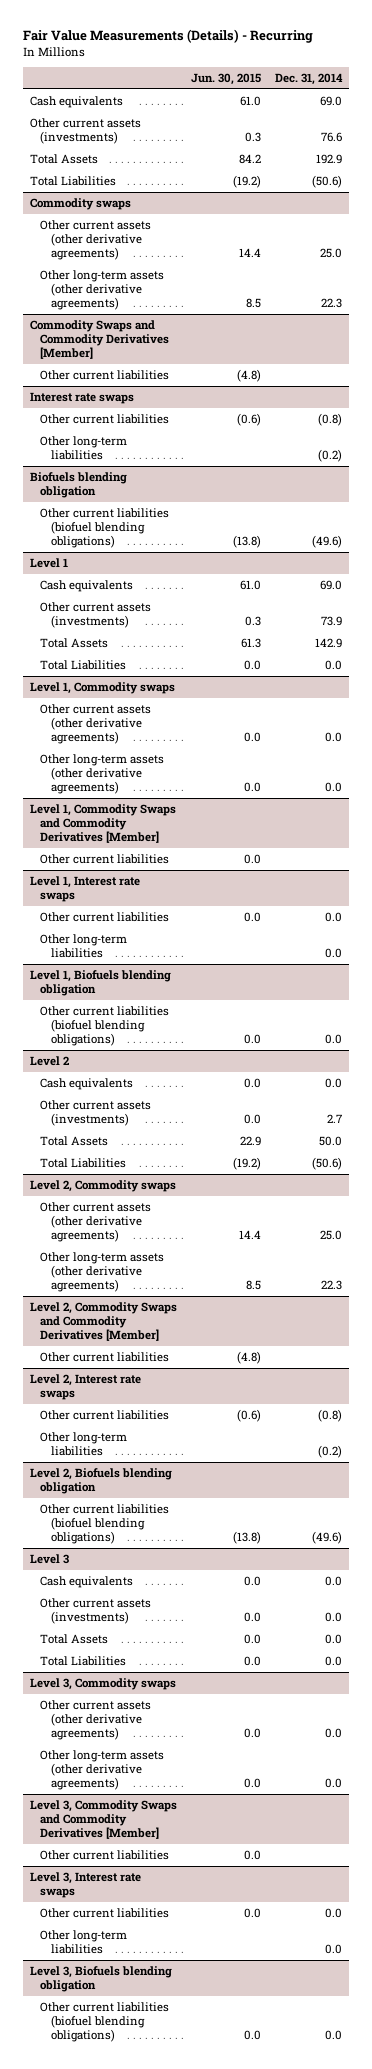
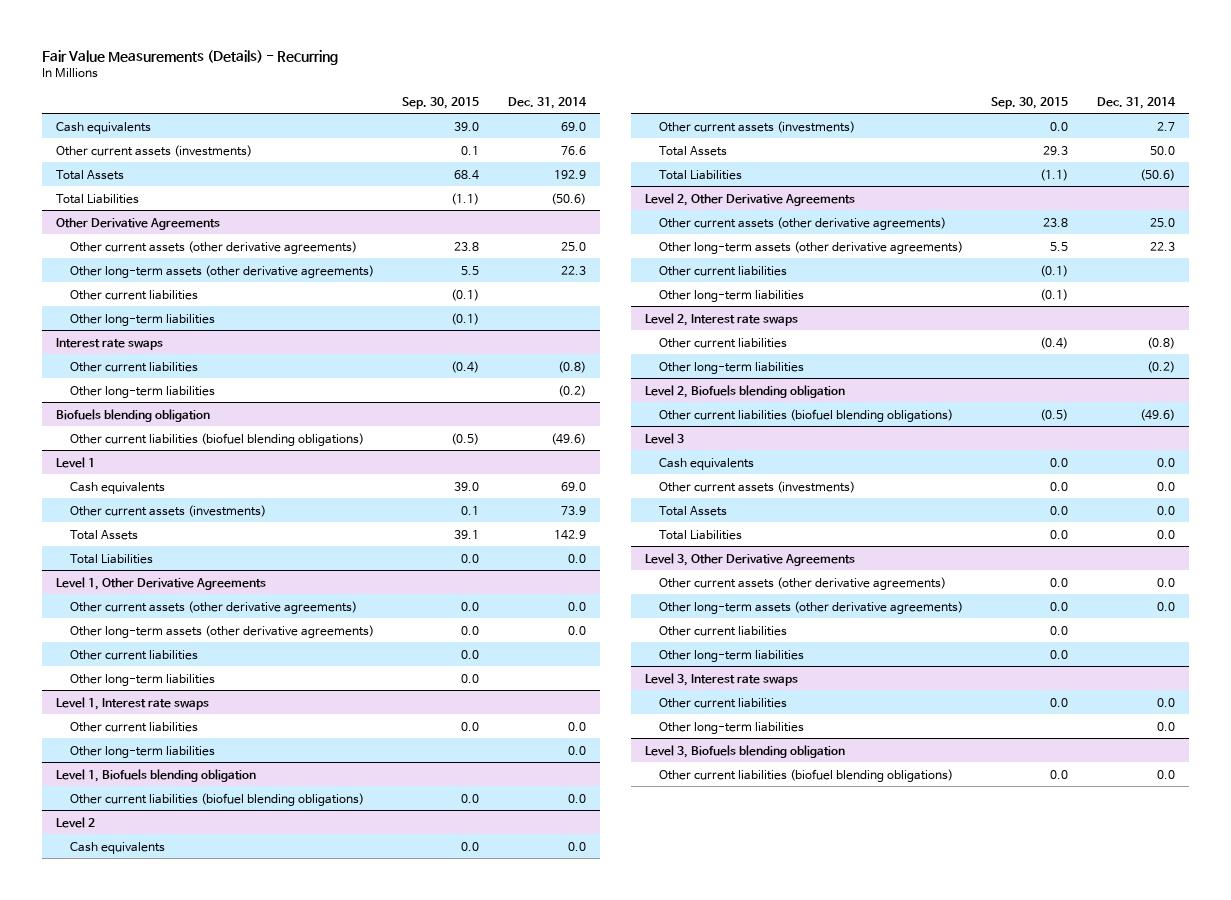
- | Jun. 30, 2015 | Dec. 31, 2014
+ | Sep. 30, 2015 | Dec. 31, 2014
- Commodity swaps
+ Other Derivative Agreements
- Commodity Swaps and Commodity Derivatives [Member]
+ Other long-term liabilities | (0.1) |
- Level 1, Commodity swaps
+ Level 1, Other Derivative Agreements
- Level 1, Commodity Swaps and Commodity Derivatives [Member]
+ Other long-term liabilities | 0.0 |
- Level 2, Commodity swaps
+ Level 2, Other Derivative Agreements
- Level 2, Commodity Swaps and Commodity Derivatives [Member]
+ Other long-term liabilities | (0.1) |
- Level 3, Commodity swaps
+ Level 3, Other Derivative Agreements
- Level 3, Commodity Swaps and Commodity Derivatives [Member]
+ Other long-term liabilities | 0.0 |

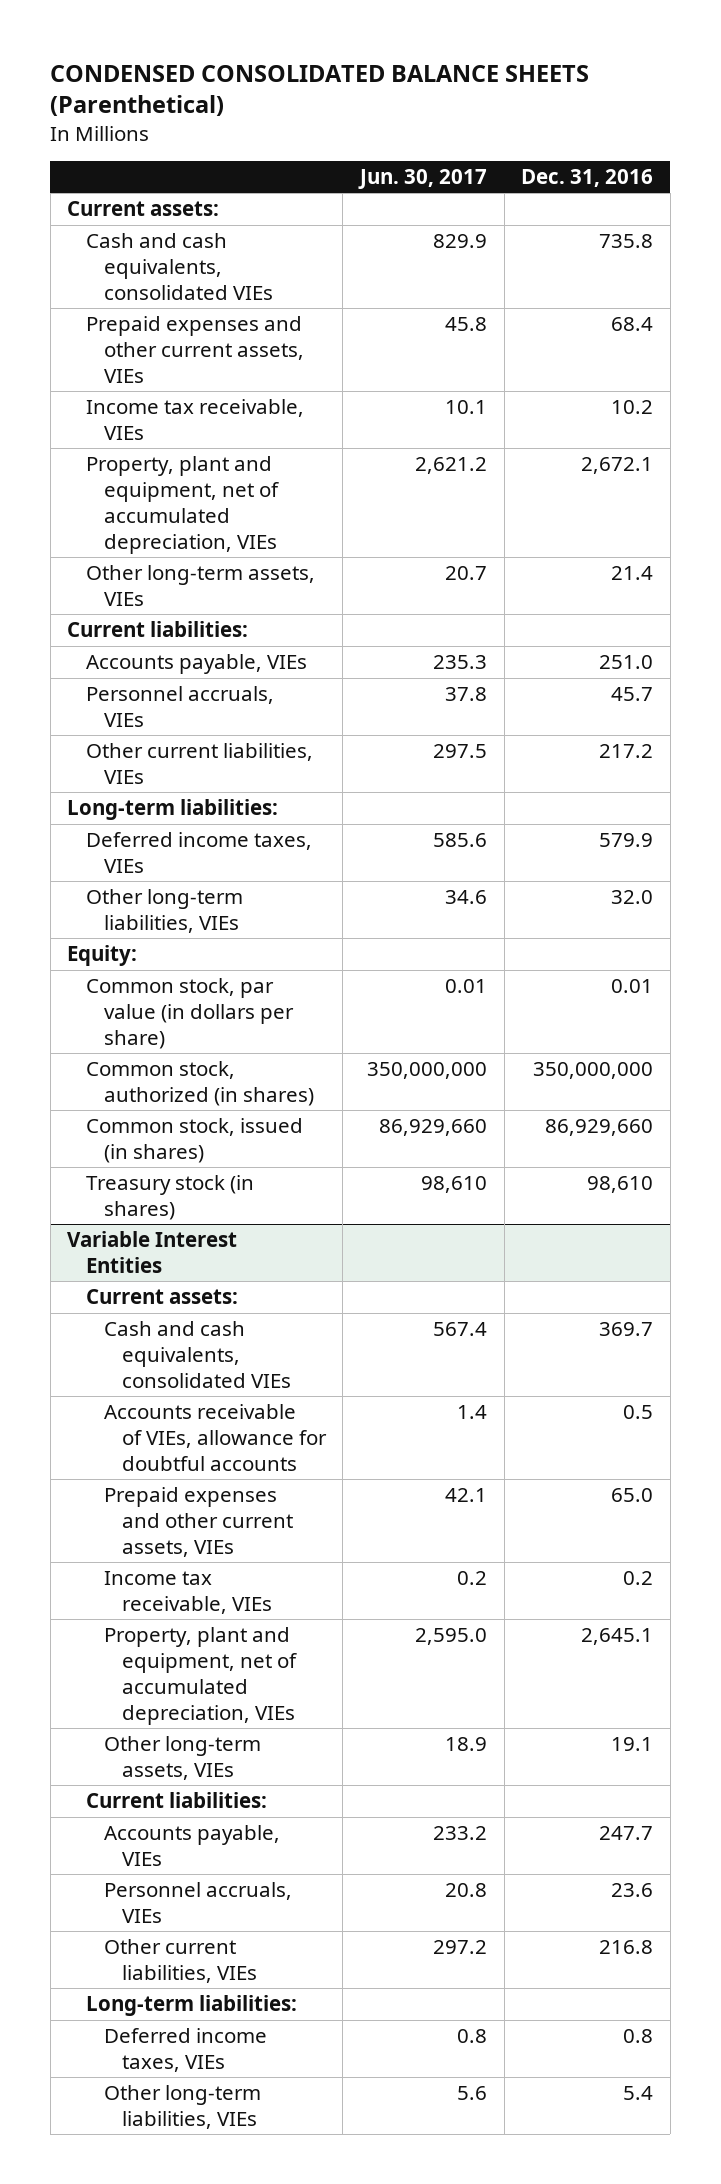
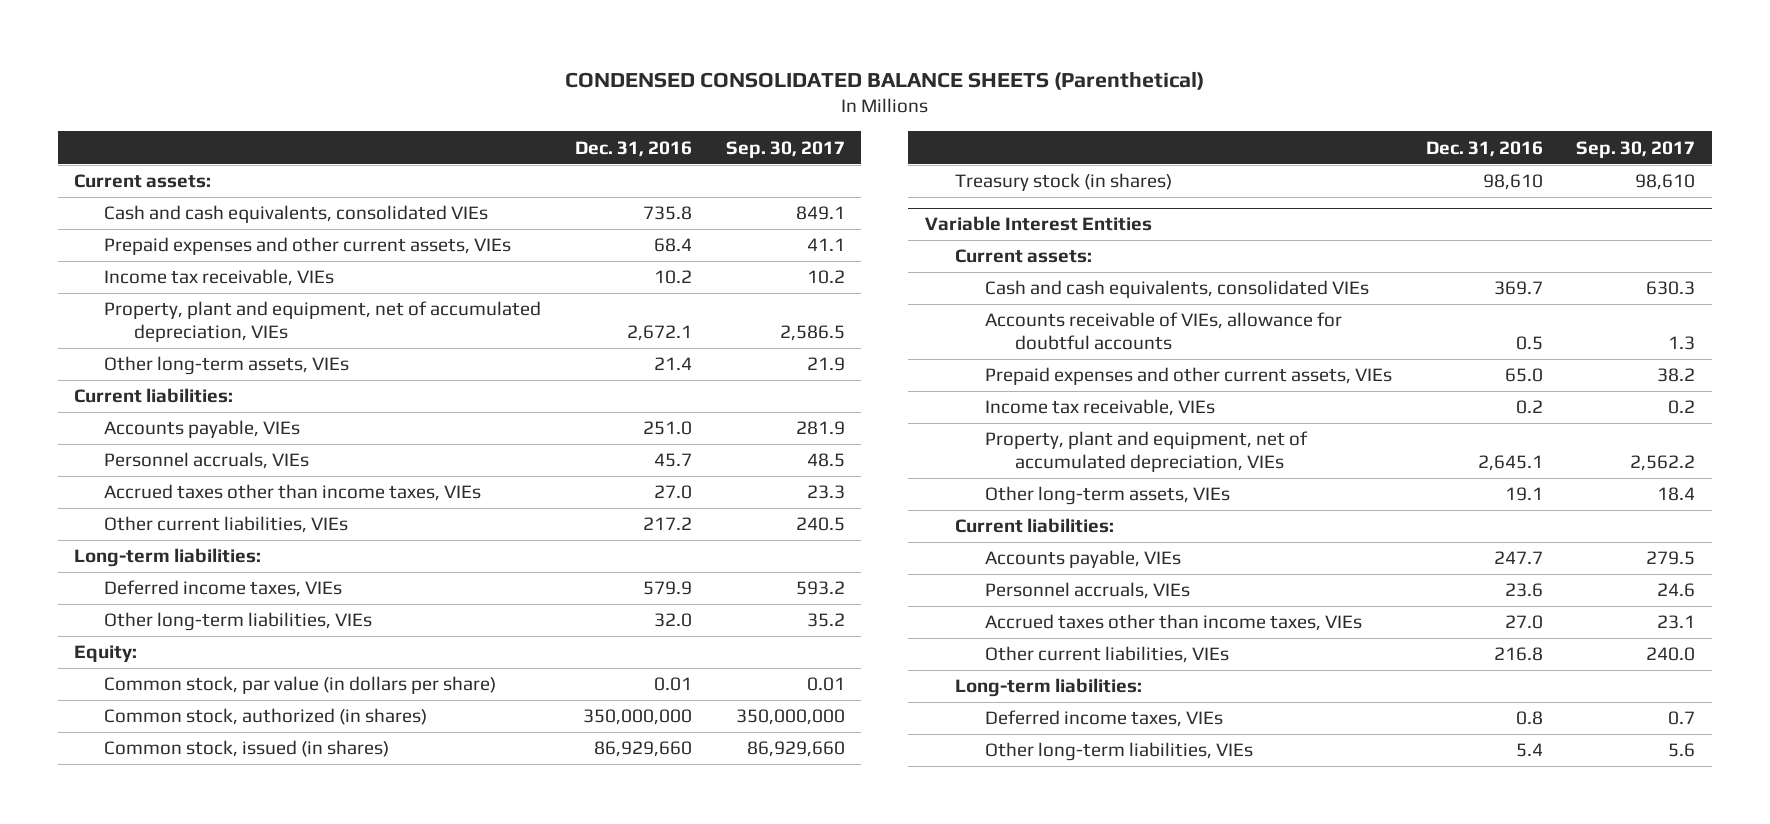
- | Jun. 30, 2017 | Dec. 31, 2016
+ | Dec. 31, 2016 | Sep. 30, 2017
+ Accrued taxes other than income taxes, VIEs | 27.0 | 23.3
@ Variable Interest Entities
+ Accrued taxes other than income taxes, VIEs | 27.0 | 23.1

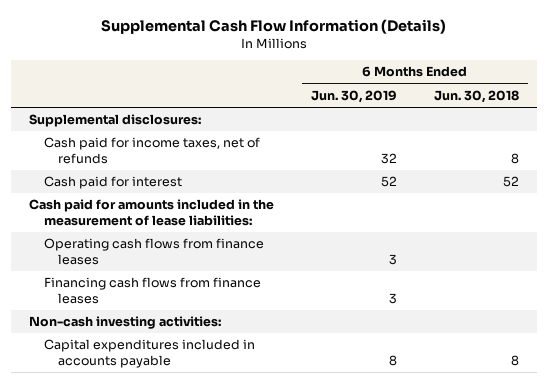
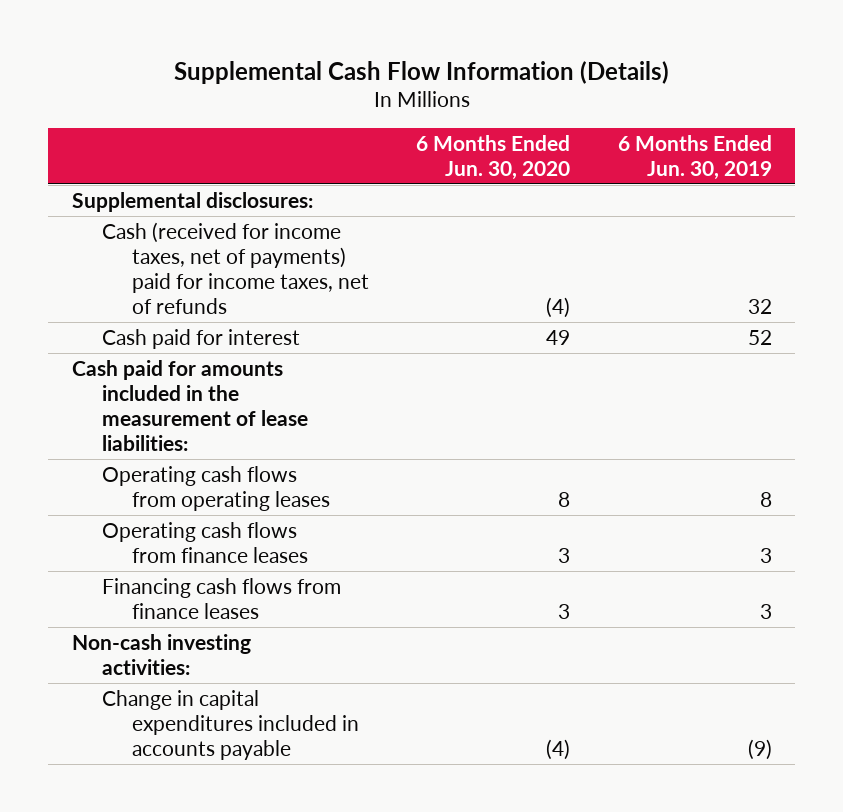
- | 6 Months Ended Jun. 30, 2019 | 6 Months Ended Jun. 30, 2018
+ | 6 Months Ended Jun. 30, 2020 | 6 Months Ended Jun. 30, 2019
- Cash paid for income taxes, net of refunds | 32 | 8
+ Cash (received for income taxes, net of payments) paid for income taxes, net of refunds | (4) | 32
+ Operating cash flows from operating leases | 8 | 8
- Capital expenditures included in accounts payable | 8 | 8
+ Change in capital expenditures included in accounts payable | (4) | (9)

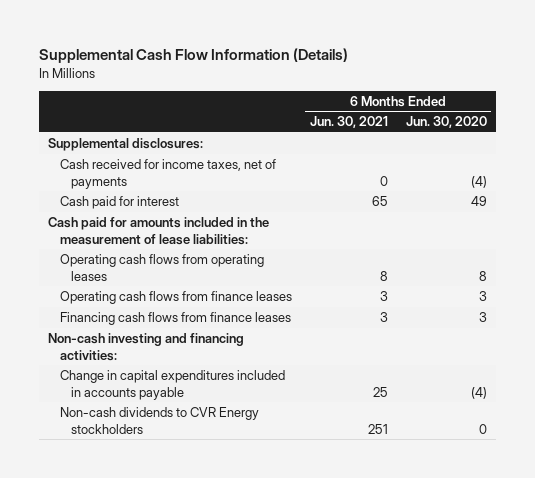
- | 6 Months Ended Jun. 30, 2020 | 6 Months Ended Jun. 30, 2019
+ | 6 Months Ended Jun. 30, 2021 | 6 Months Ended Jun. 30, 2020
- Cash (received for income taxes, net of payments) paid for income taxes, net of refunds | (4) | 32
+ Cash received for income taxes, net of payments | 0 | (4)
- Non-cash investing activities:
+ Non-cash investing and financing activities:
+ Non-cash dividends to CVR Energy stockholders | 251 | 0

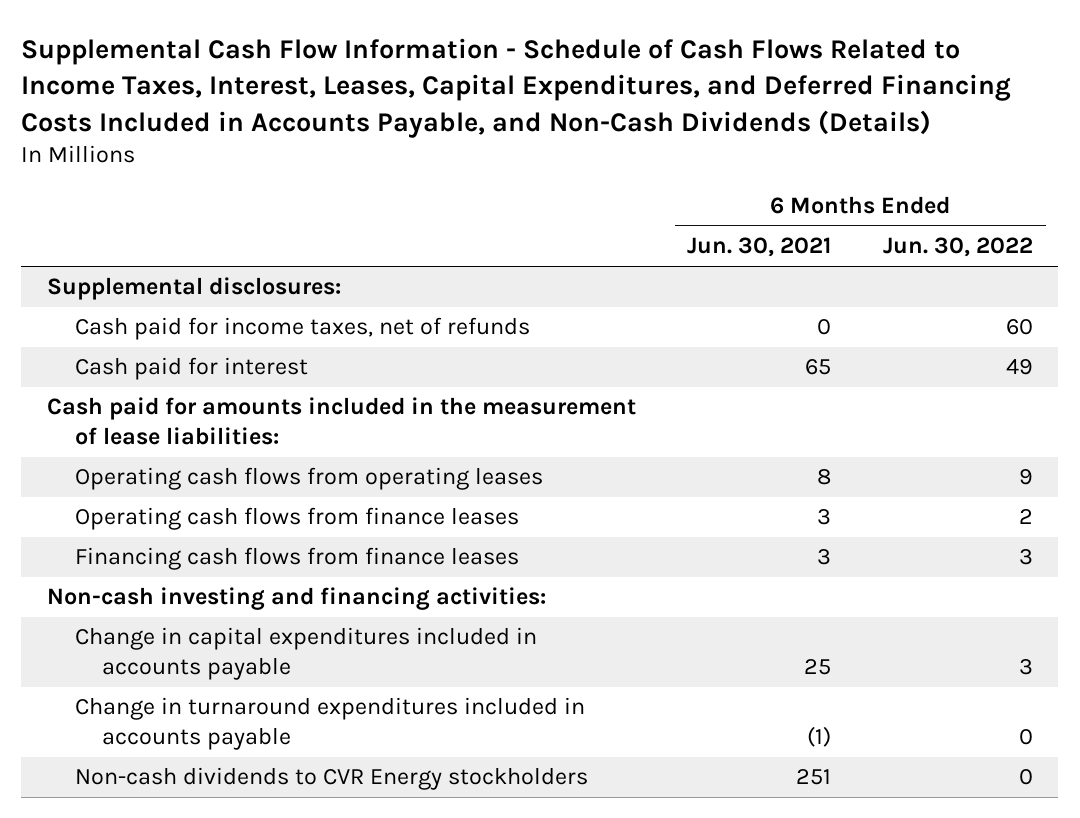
- Supplemental Cash Flow Information (Details)
+ Supplemental Cash Flow Information - Schedule of Cash Flows Related to Income Taxes, Interest, Leases, Capital Expenditures, and Deferred Financing Costs Included in Accounts Payable, and Non-Cash Dividends (Details)
- | 6 Months Ended Jun. 30, 2021 | 6 Months Ended Jun. 30, 2020
+ | 6 Months Ended Jun. 30, 2021 | 6 Months Ended Jun. 30, 2022
- Cash received for income taxes, net of payments | 0 | (4)
+ Cash paid for income taxes, net of refunds | 0 | 60
+ Change in turnaround expenditures included in accounts payable | (1) | 0

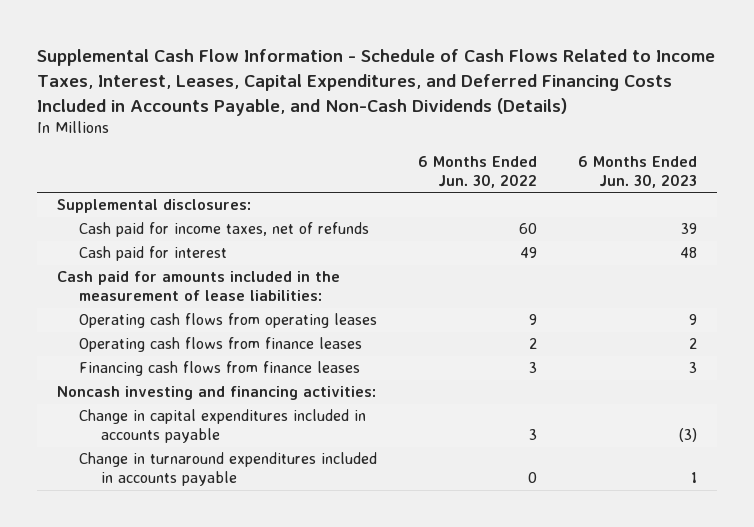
- | 6 Months Ended Jun. 30, 2021 | 6 Months Ended Jun. 30, 2022
+ | 6 Months Ended Jun. 30, 2022 | 6 Months Ended Jun. 30, 2023
- Non-cash investing and financing activities:
+ Noncash investing and financing activities:
- Non-cash dividends to CVR Energy stockholders | 251 | 0

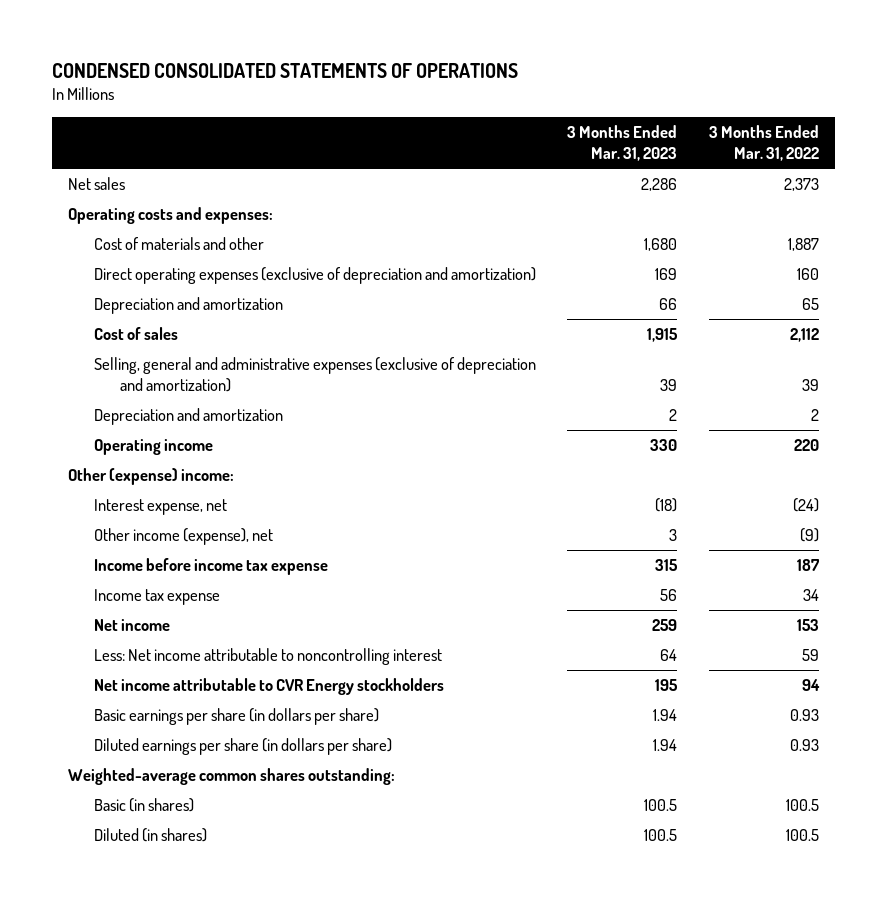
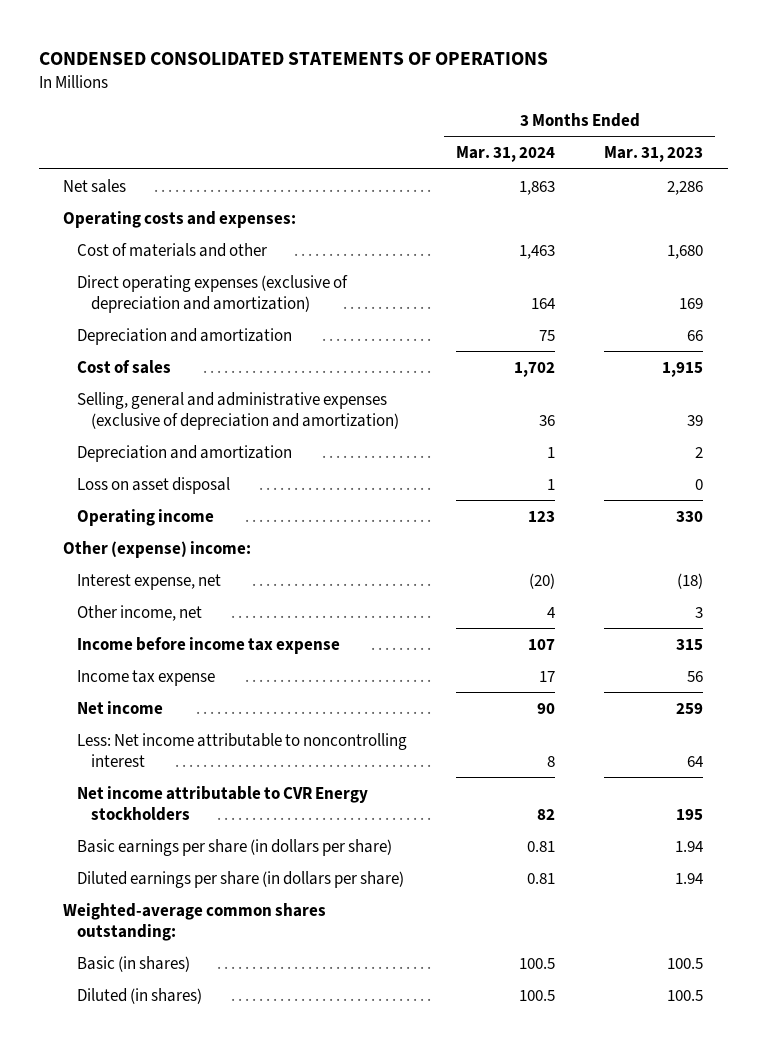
- | 3 Months Ended Mar. 31, 2023 | 3 Months Ended Mar. 31, 2022
+ | 3 Months Ended Mar. 31, 2024 | 3 Months Ended Mar. 31, 2023
+ Loss on asset disposal | 1 | 0
- Other income (expense), net | 3 | (9)
+ Other income, net | 4 | 3

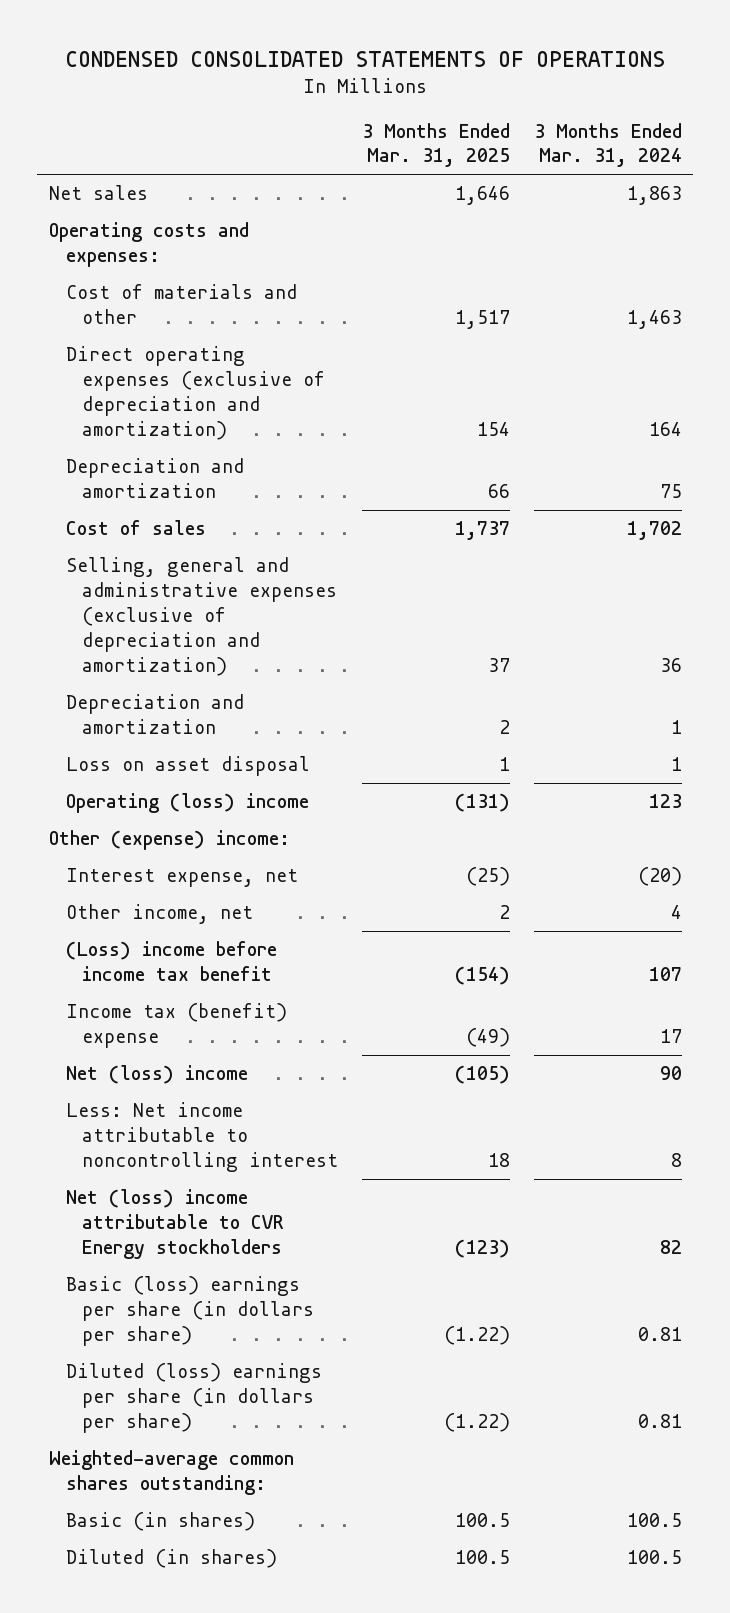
- | 3 Months Ended Mar. 31, 2024 | 3 Months Ended Mar. 31, 2023
+ | 3 Months Ended Mar. 31, 2025 | 3 Months Ended Mar. 31, 2024
- Operating income | 123 | 330
+ Operating (loss) income | (131) | 123
- Income before income tax expense | 107 | 315
- Income tax expense | 17 | 56
- Net income | 90 | 259
+ (Loss) income before income tax benefit | (154) | 107
+ Income tax (benefit) expense | (49) | 17
+ Net (loss) income | (105) | 90
- Net income attributable to CVR Energy stockholders | 82 | 195
- Basic earnings per share (in dollars per share) | 0.81 | 1.94
- Diluted earnings per share (in dollars per share) | 0.81 | 1.94
+ Net (loss) income attributable to CVR Energy stockholders | (123) | 82
+ Basic (loss) earnings per share (in dollars per share) | (1.22) | 0.81
+ Diluted (loss) earnings per share (in dollars per share) | (1.22) | 0.81

